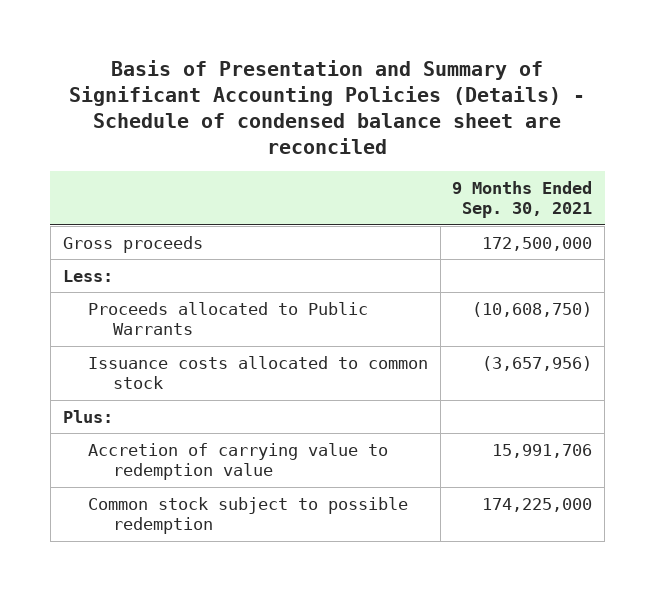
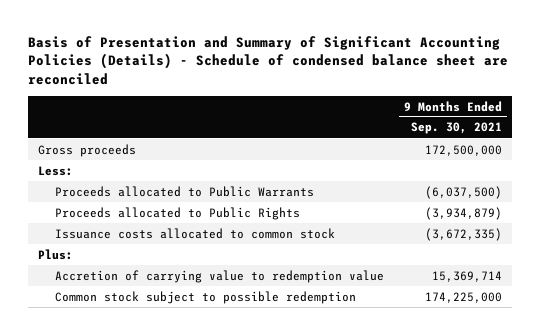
- Proceeds allocated to Public Warrants | (10,608,750)
- Issuance costs allocated to common stock | (3,657,956)
+ Proceeds allocated to Public Warrants | (6,037,500)
+ Proceeds allocated to Public Rights | (3,934,879)
+ Issuance costs allocated to common stock | (3,672,335)
- Accretion of carrying value to redemption value | 15,991,706
+ Accretion of carrying value to redemption value | 15,369,714

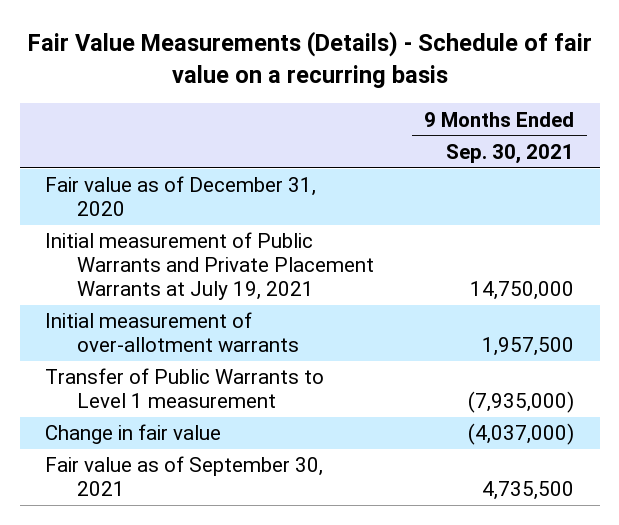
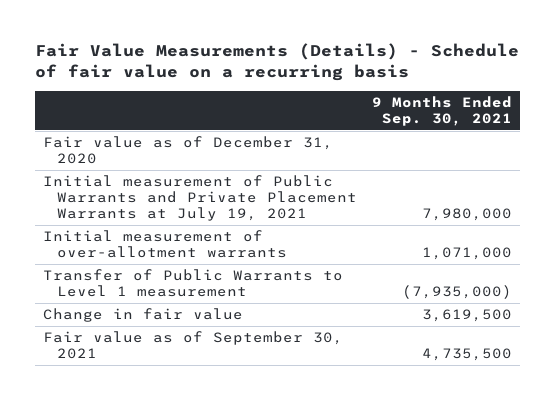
- Initial measurement of Public Warrants and Private Placement Warrants at July 19, 2021 | 14,750,000
- Initial measurement of over-allotment warrants | 1,957,500
+ Initial measurement of Public Warrants and Private Placement Warrants at July 19, 2021 | 7,980,000
+ Initial measurement of over-allotment warrants | 1,071,000
- Change in fair value | (4,037,000)
+ Change in fair value | 3,619,500

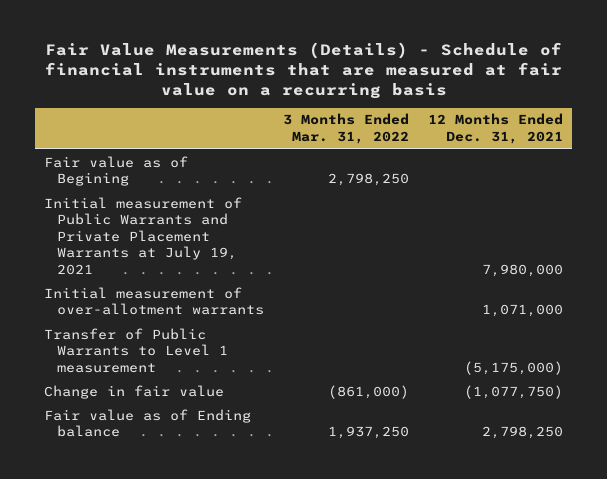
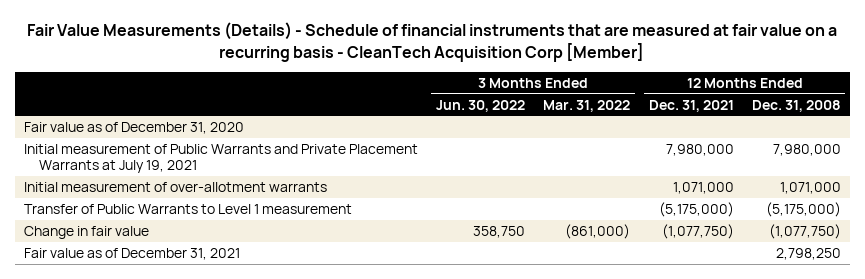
- Fair Value Measurements (Details) - Schedule of financial instruments that are measured at fair value on a recurring basis
+ Fair Value Measurements (Details) - Schedule of financial instruments that are measured at fair value on a recurring basis - CleanTech Acquisition Corp [Member]
- | 3 Months Ended Mar. 31, 2022 | 12 Months Ended Dec. 31, 2021
+ | 3 Months Ended Jun. 30, 2022 | 3 Months Ended Mar. 31, 2022 | 12 Months Ended Dec. 31, 2021 | 12 Months Ended Dec. 31, 2008
- Fair value as of Begining | 2,798,250 |
+ Fair value as of December 31, 2020
- Fair value as of Ending balance | 1,937,250 | 2,798,250
+ Fair value as of December 31, 2021 | | | | 2,798,250

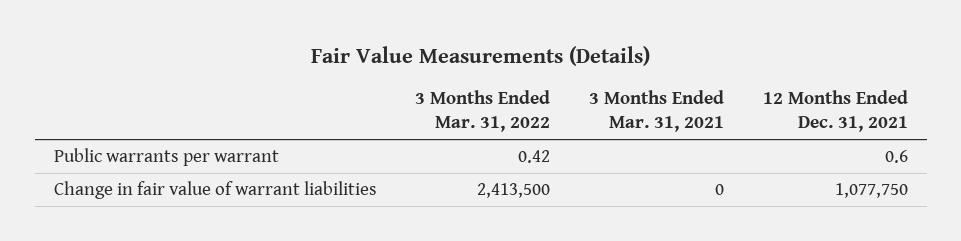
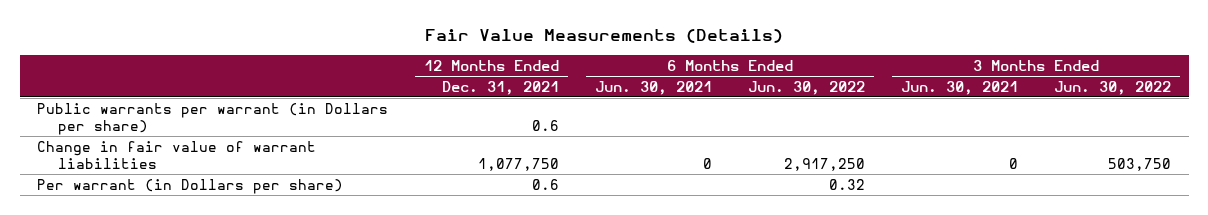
- | 3 Months Ended Mar. 31, 2022 | 3 Months Ended Mar. 31, 2021 | 12 Months Ended Dec. 31, 2021
+ | 12 Months Ended Dec. 31, 2021 | 6 Months Ended Jun. 30, 2021 | 6 Months Ended Jun. 30, 2022 | 3 Months Ended Jun. 30, 2021 | 3 Months Ended Jun. 30, 2022
- Public warrants per warrant | 0.42 | | 0.6
+ Public warrants per warrant (in Dollars per share) | 0.6 | | | |
+ Per warrant (in Dollars per share) | 0.6 | | 0.32 | |

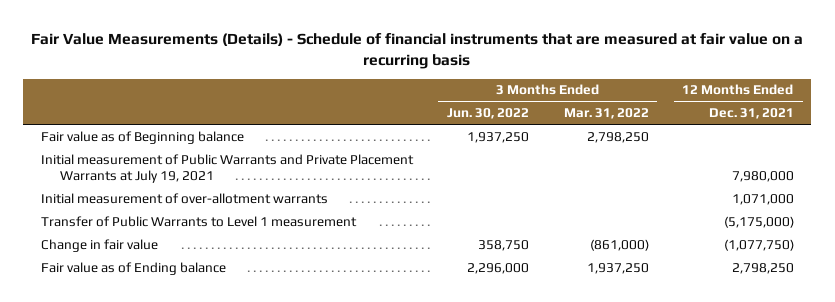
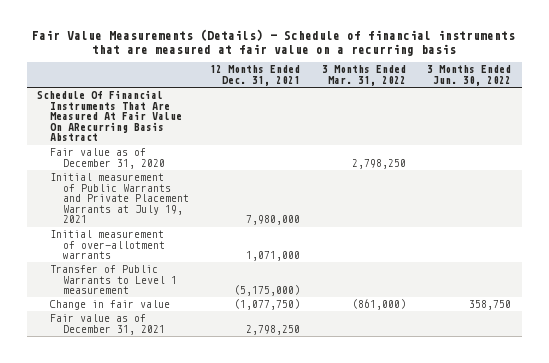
- | 3 Months Ended Jun. 30, 2022 | 3 Months Ended Mar. 31, 2022 | 12 Months Ended Dec. 31, 2021
+ | 12 Months Ended Dec. 31, 2021 | 3 Months Ended Mar. 31, 2022 | 3 Months Ended Jun. 30, 2022
- Fair value as of Beginning balance | 1,937,250 | 2,798,250 |
+ Schedule Of Financial Instruments That Are Measured At Fair Value On ARecurring Basis Abstract
+ Fair value as of December 31, 2020 | | 2,798,250 |
- Fair value as of Ending balance | 2,296,000 | 1,937,250 | 2,798,250
+ Fair value as of December 31, 2021 | 2,798,250 | |

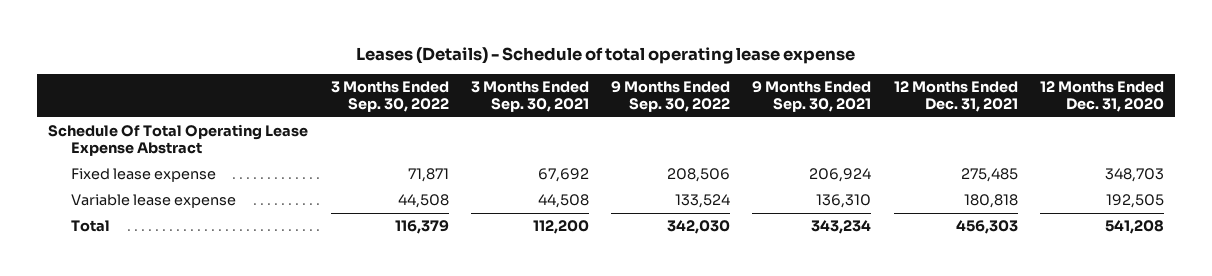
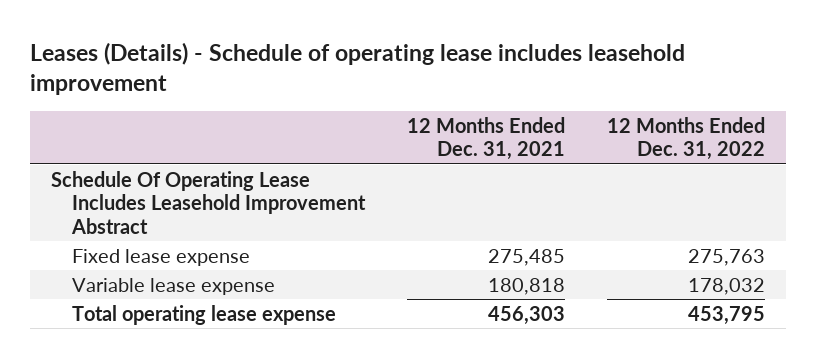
- Leases (Details) - Schedule of total operating lease expense
+ Leases (Details) - Schedule of operating lease includes leasehold improvement
- | 3 Months Ended Sep. 30, 2022 | 3 Months Ended Sep. 30, 2021 | 9 Months Ended Sep. 30, 2022 | 9 Months Ended Sep. 30, 2021 | 12 Months Ended Dec. 31, 2021 | 12 Months Ended Dec. 31, 2020
+ | 12 Months Ended Dec. 31, 2021 | 12 Months Ended Dec. 31, 2022
- Schedule Of Total Operating Lease Expense Abstract
+ Schedule Of Operating Lease Includes Leasehold Improvement Abstract
- Total | 116,379 | 112,200 | 342,030 | 343,234 | 456,303 | 541,208
+ Total operating lease expense | 456,303 | 453,795

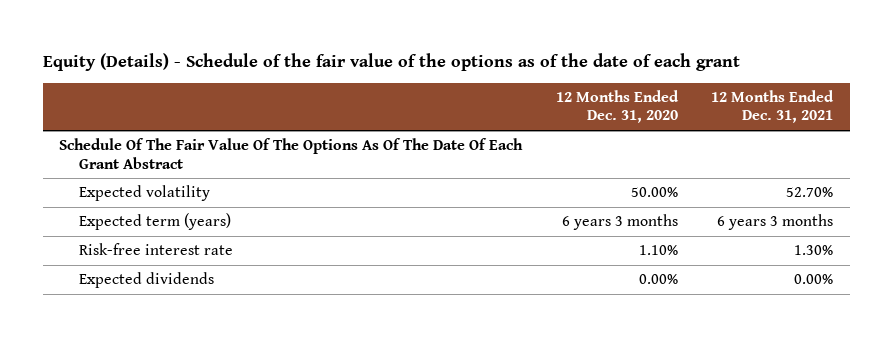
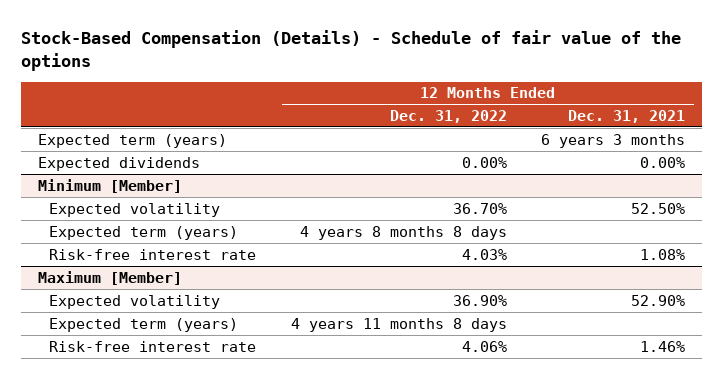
- Equity (Details) - Schedule of the fair value of the options as of the date of each grant
+ Stock-Based Compensation (Details) - Schedule of fair value of the options
- | 12 Months Ended Dec. 31, 2020 | 12 Months Ended Dec. 31, 2021
+ | 12 Months Ended Dec. 31, 2022 | 12 Months Ended Dec. 31, 2021
- Schedule Of The Fair Value Of The Options As Of The Date Of Each Grant Abstract
- Expected volatility | 50.00% | 52.70%
- Risk-free interest rate | 1.10% | 1.30%
+ Minimum [Member]
+ Expected volatility | 36.70% | 52.50%
+ Expected term (years) | 4 years 8 months 8 days |
+ Risk-free interest rate | 4.03% | 1.08%
+ Maximum [Member]
+ Expected volatility | 36.90% | 52.90%
+ Expected term (years) | 4 years 11 months 8 days |
+ Risk-free interest rate | 4.06% | 1.46%

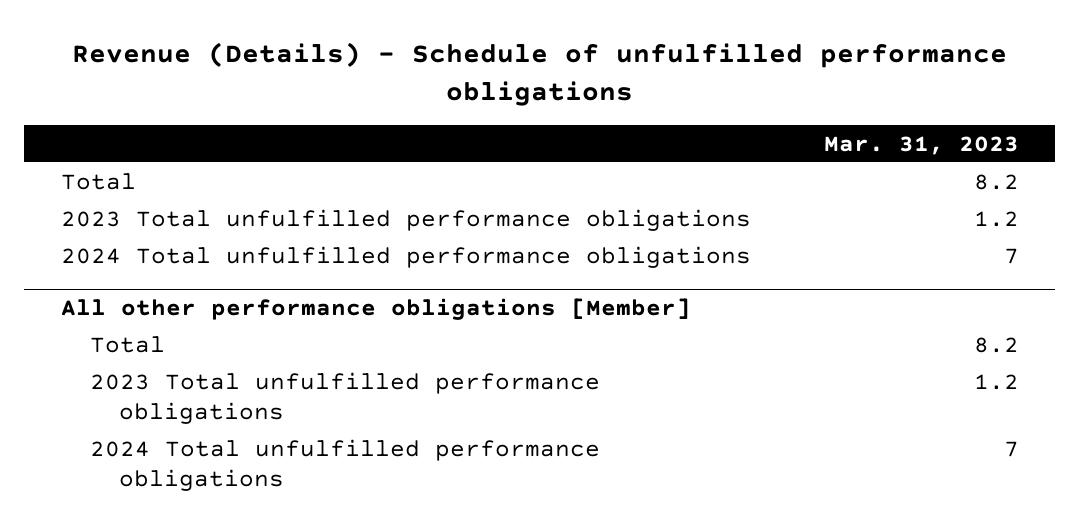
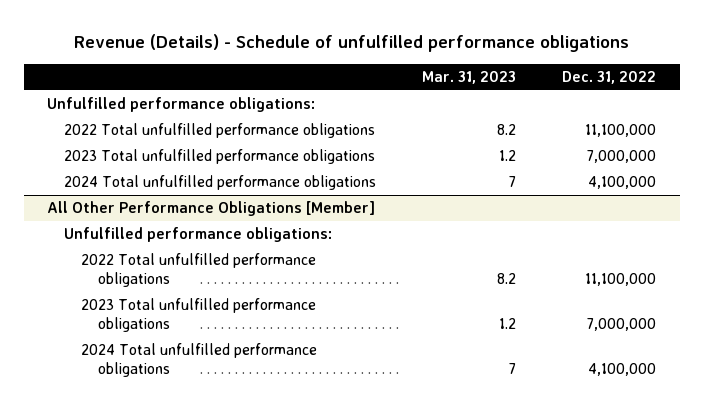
- | Mar. 31, 2023
+ | Mar. 31, 2023 | Dec. 31, 2022
- Total | 8.2
+ Unfulfilled performance obligations:
+ 2022 Total unfulfilled performance obligations | 8.2 | 11,100,000
- All other performance obligations [Member]
- Total | 8.2
+ All Other Performance Obligations [Member]
+ Unfulfilled performance obligations:
+ 2022 Total unfulfilled performance obligations | 8.2 | 11,100,000

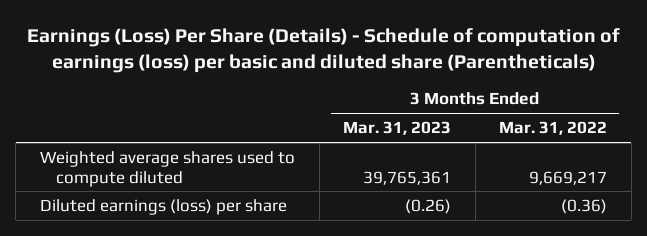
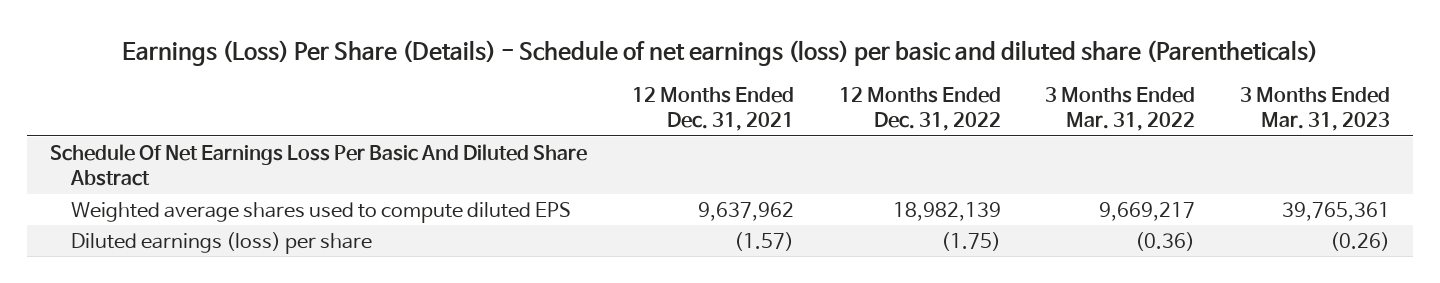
- Earnings (Loss) Per Share (Details) - Schedule of computation of earnings (loss) per basic and diluted share (Parentheticals)
+ Earnings (Loss) Per Share (Details) - Schedule of net earnings (loss) per basic and diluted share (Parentheticals)
- | 3 Months Ended Mar. 31, 2023 | 3 Months Ended Mar. 31, 2022
+ | 12 Months Ended Dec. 31, 2021 | 12 Months Ended Dec. 31, 2022 | 3 Months Ended Mar. 31, 2022 | 3 Months Ended Mar. 31, 2023
- Weighted average shares used to compute diluted | 39,765,361 | 9,669,217
+ Schedule Of Net Earnings Loss Per Basic And Diluted Share Abstract
+ Weighted average shares used to compute diluted EPS | 9,637,962 | 18,982,139 | 9,669,217 | 39,765,361

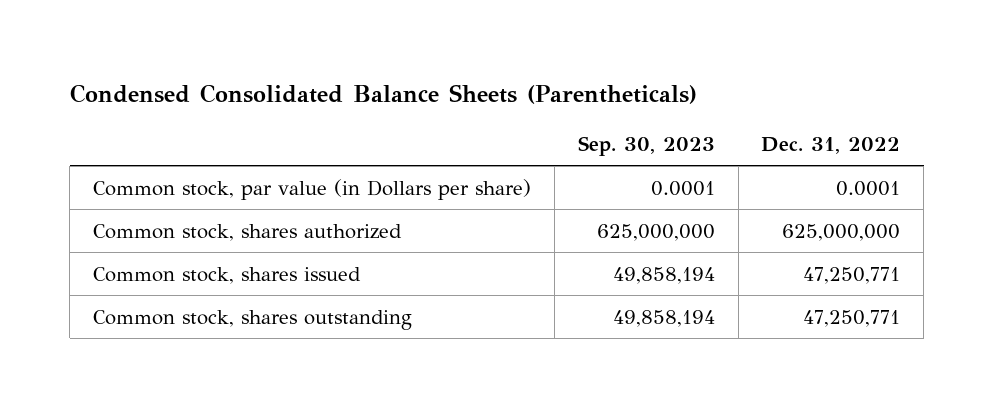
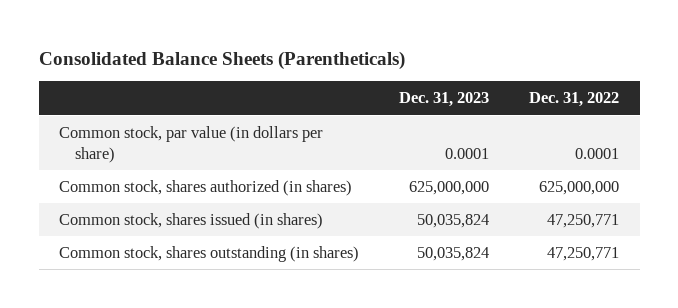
- Condensed Consolidated Balance Sheets (Parentheticals)
+ Consolidated Balance Sheets (Parentheticals)
- | Sep. 30, 2023 | Dec. 31, 2022
+ | Dec. 31, 2023 | Dec. 31, 2022
- Common stock, par value (in Dollars per share) | 0.0001 | 0.0001
- Common stock, shares authorized | 625,000,000 | 625,000,000
- Common stock, shares issued | 49,858,194 | 47,250,771
- Common stock, shares outstanding | 49,858,194 | 47,250,771
+ Common stock, par value (in dollars per share) | 0.0001 | 0.0001
+ Common stock, shares authorized (in shares) | 625,000,000 | 625,000,000
+ Common stock, shares issued (in shares) | 50,035,824 | 47,250,771
+ Common stock, shares outstanding (in shares) | 50,035,824 | 47,250,771

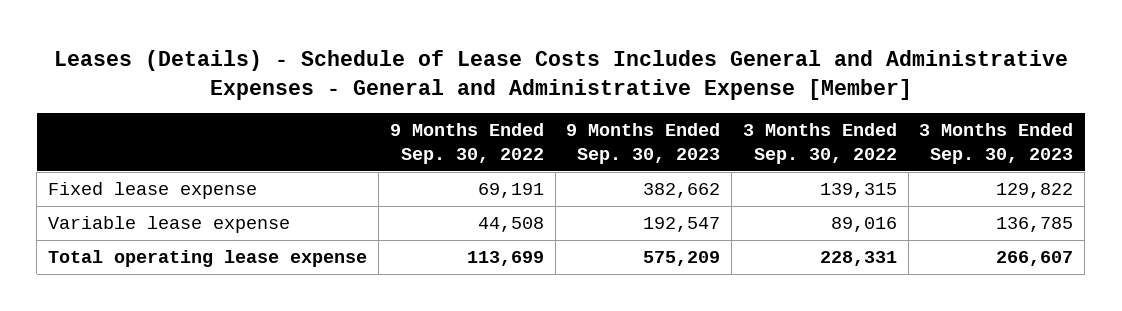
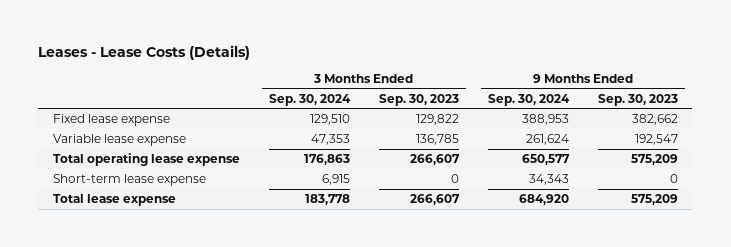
- Leases (Details) - Schedule of Lease Costs Includes General and Administrative Expenses - General and Administrative Expense [Member]
+ Leases - Lease Costs (Details)
- | 9 Months Ended Sep. 30, 2022 | 9 Months Ended Sep. 30, 2023 | 3 Months Ended Sep. 30, 2022 | 3 Months Ended Sep. 30, 2023
+ | 3 Months Ended Sep. 30, 2024 | 3 Months Ended Sep. 30, 2023 | 9 Months Ended Sep. 30, 2024 | 9 Months Ended Sep. 30, 2023
+ Short-term lease expense | 6,915 | 0 | 34,343 | 0
+ Total lease expense | 183,778 | 266,607 | 684,920 | 575,209

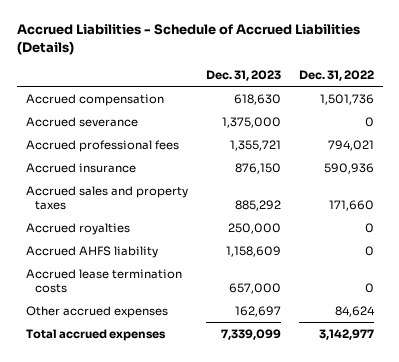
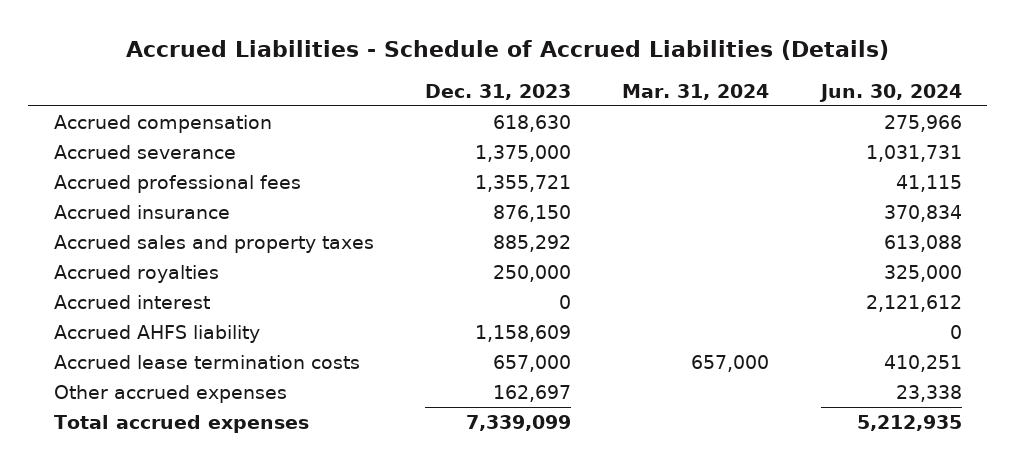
- | Dec. 31, 2023 | Dec. 31, 2022
+ | Dec. 31, 2023 | Mar. 31, 2024 | Jun. 30, 2024
+ Accrued interest | 0 | | 2,121,612

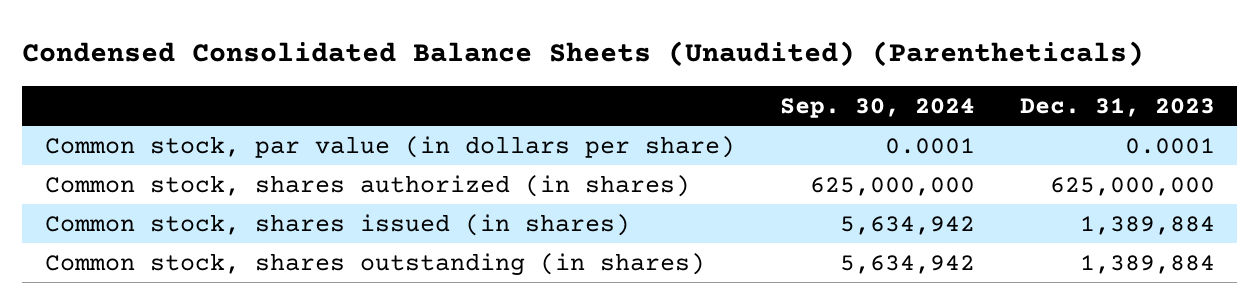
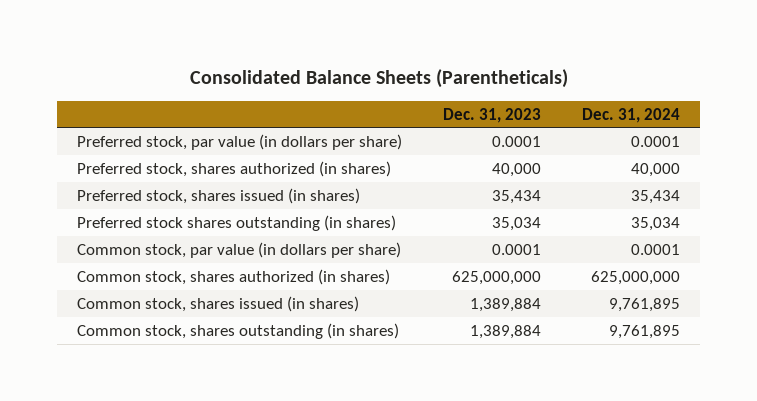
- Condensed Consolidated Balance Sheets (Unaudited) (Parentheticals)
+ Consolidated Balance Sheets (Parentheticals)
- | Sep. 30, 2024 | Dec. 31, 2023
+ | Dec. 31, 2023 | Dec. 31, 2024
+ Preferred stock, par value (in dollars per share) | 0.0001 | 0.0001
+ Preferred stock, shares authorized (in shares) | 40,000 | 40,000
+ Preferred stock, shares issued (in shares) | 35,434 | 35,434
+ Preferred stock shares outstanding (in shares) | 35,034 | 35,034

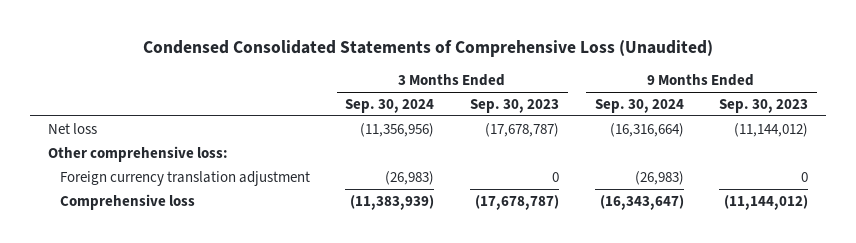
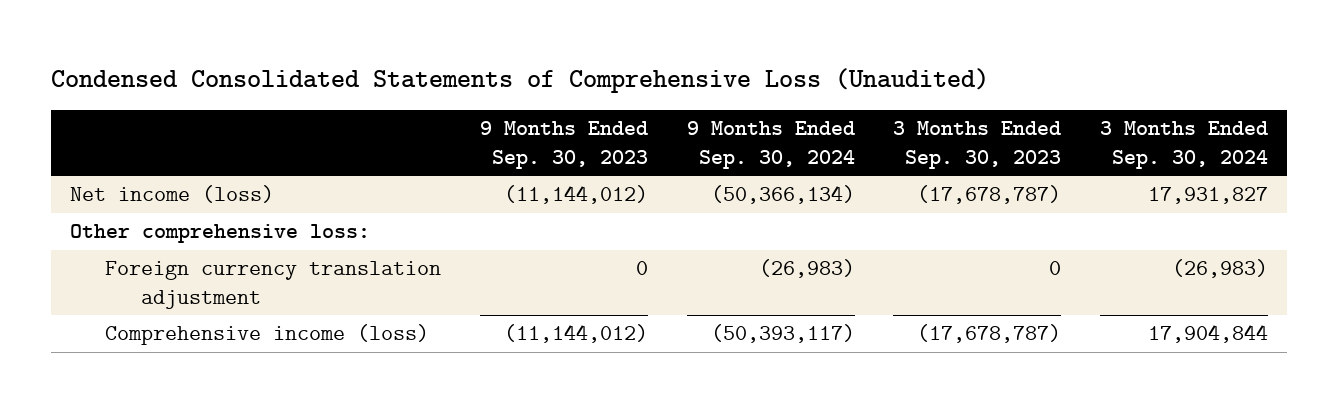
- | 3 Months Ended Sep. 30, 2024 | 3 Months Ended Sep. 30, 2023 | 9 Months Ended Sep. 30, 2024 | 9 Months Ended Sep. 30, 2023
+ | 9 Months Ended Sep. 30, 2023 | 9 Months Ended Sep. 30, 2024 | 3 Months Ended Sep. 30, 2023 | 3 Months Ended Sep. 30, 2024
- Net loss | (11,356,956) | (17,678,787) | (16,316,664) | (11,144,012)
+ Net income (loss) | (11,144,012) | (50,366,134) | (17,678,787) | 17,931,827
- Comprehensive loss | (11,383,939) | (17,678,787) | (16,343,647) | (11,144,012)
+ Comprehensive income (loss) | (11,144,012) | (50,393,117) | (17,678,787) | 17,904,844

